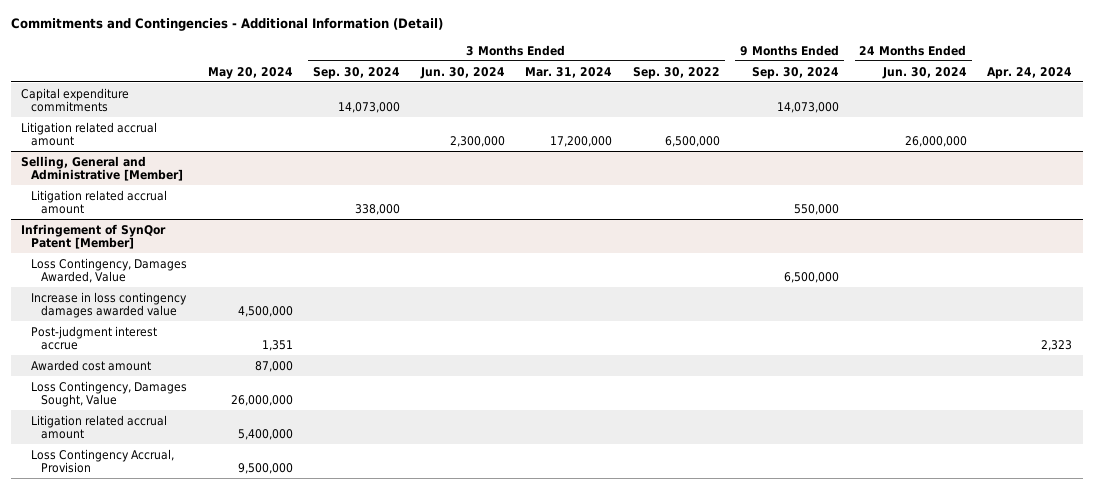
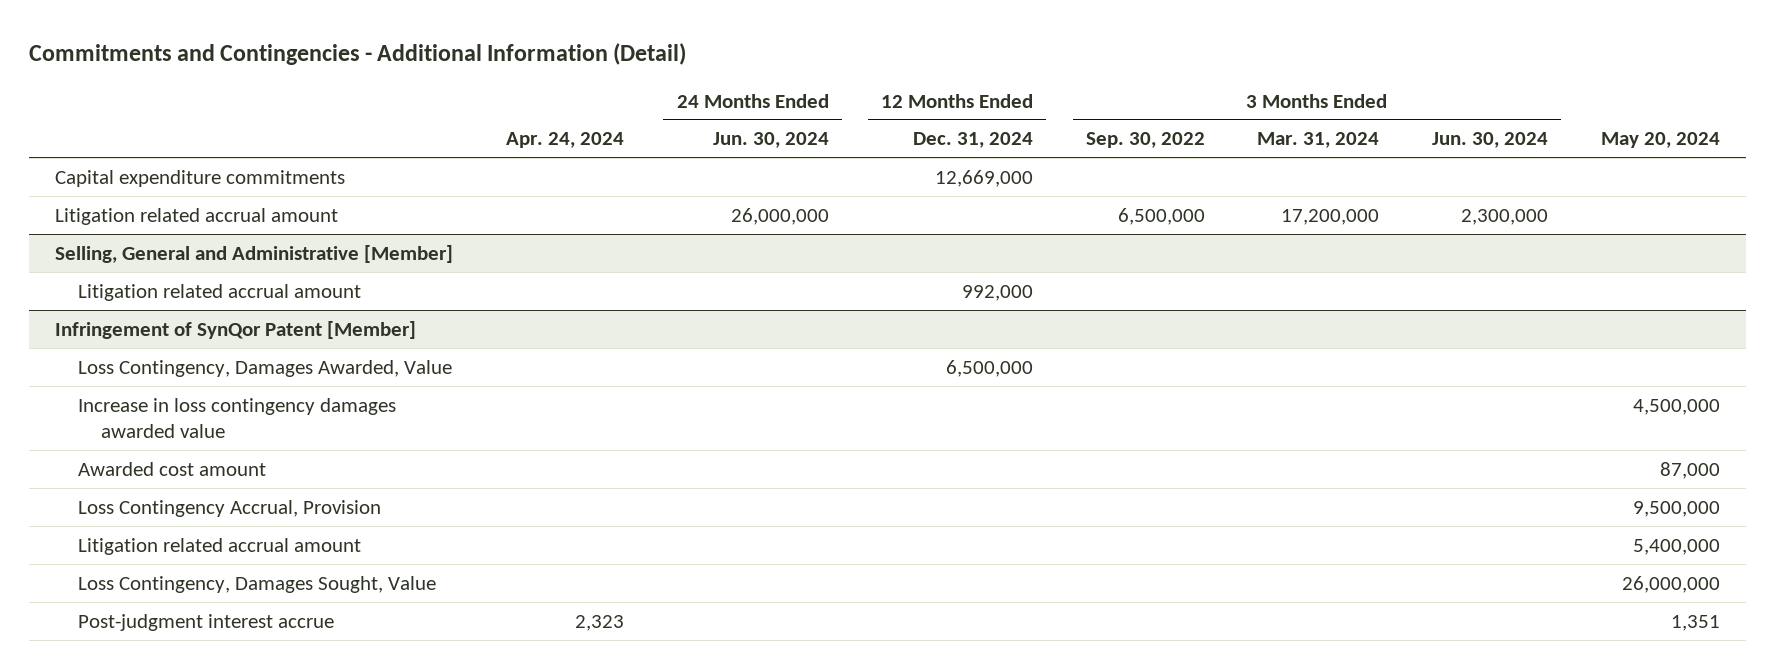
- | May 20, 2024 | 3 Months Ended Sep. 30, 2024 | 3 Months Ended Jun. 30, 2024 | 3 Months Ended Mar. 31, 2024 | 3 Months Ended Sep. 30, 2022 | 9 Months Ended Sep. 30, 2024 | 24 Months Ended Jun. 30, 2024 | Apr. 24, 2024
+ | Apr. 24, 2024 | 24 Months Ended Jun. 30, 2024 | 12 Months Ended Dec. 31, 2024 | 3 Months Ended Sep. 30, 2022 | 3 Months Ended Mar. 31, 2024 | 3 Months Ended Jun. 30, 2024 | May 20, 2024
@ Infringement of SynQor Patent [Member]
moved down: Litigation related accrual amount | | | | | | | 5,400,000
moved down: Loss Contingency, Damages Sought, Value | | | | | | | 26,000,000
moved down: Post-judgment interest accrue | 2,323 | | | | | | 1,351

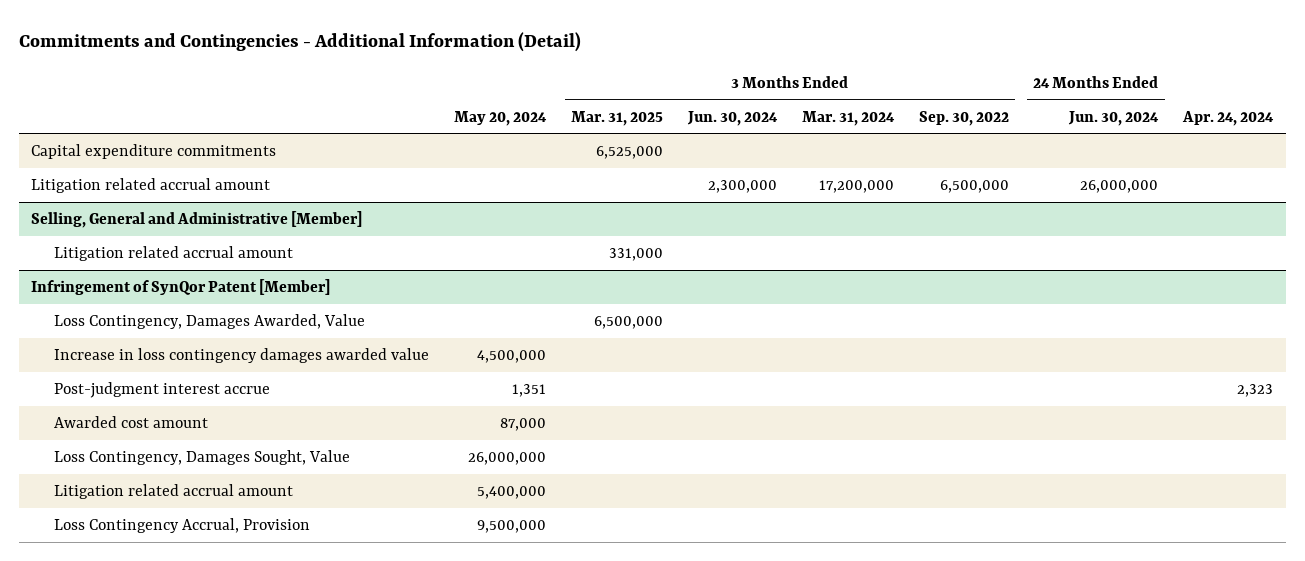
- | Apr. 24, 2024 | 24 Months Ended Jun. 30, 2024 | 12 Months Ended Dec. 31, 2024 | 3 Months Ended Sep. 30, 2022 | 3 Months Ended Mar. 31, 2024 | 3 Months Ended Jun. 30, 2024 | May 20, 2024
+ | May 20, 2024 | 3 Months Ended Mar. 31, 2025 | 3 Months Ended Jun. 30, 2024 | 3 Months Ended Mar. 31, 2024 | 3 Months Ended Sep. 30, 2022 | 24 Months Ended Jun. 30, 2024 | Apr. 24, 2024
@ Infringement of SynQor Patent [Member]
moved up: Post-judgment interest accrue | 1,351 | | | | | | 2,323
moved down: Litigation related accrual amount | 5,400,000 | | | | | |
moved down: Loss Contingency Accrual, Provision | 9,500,000 | | | | | |

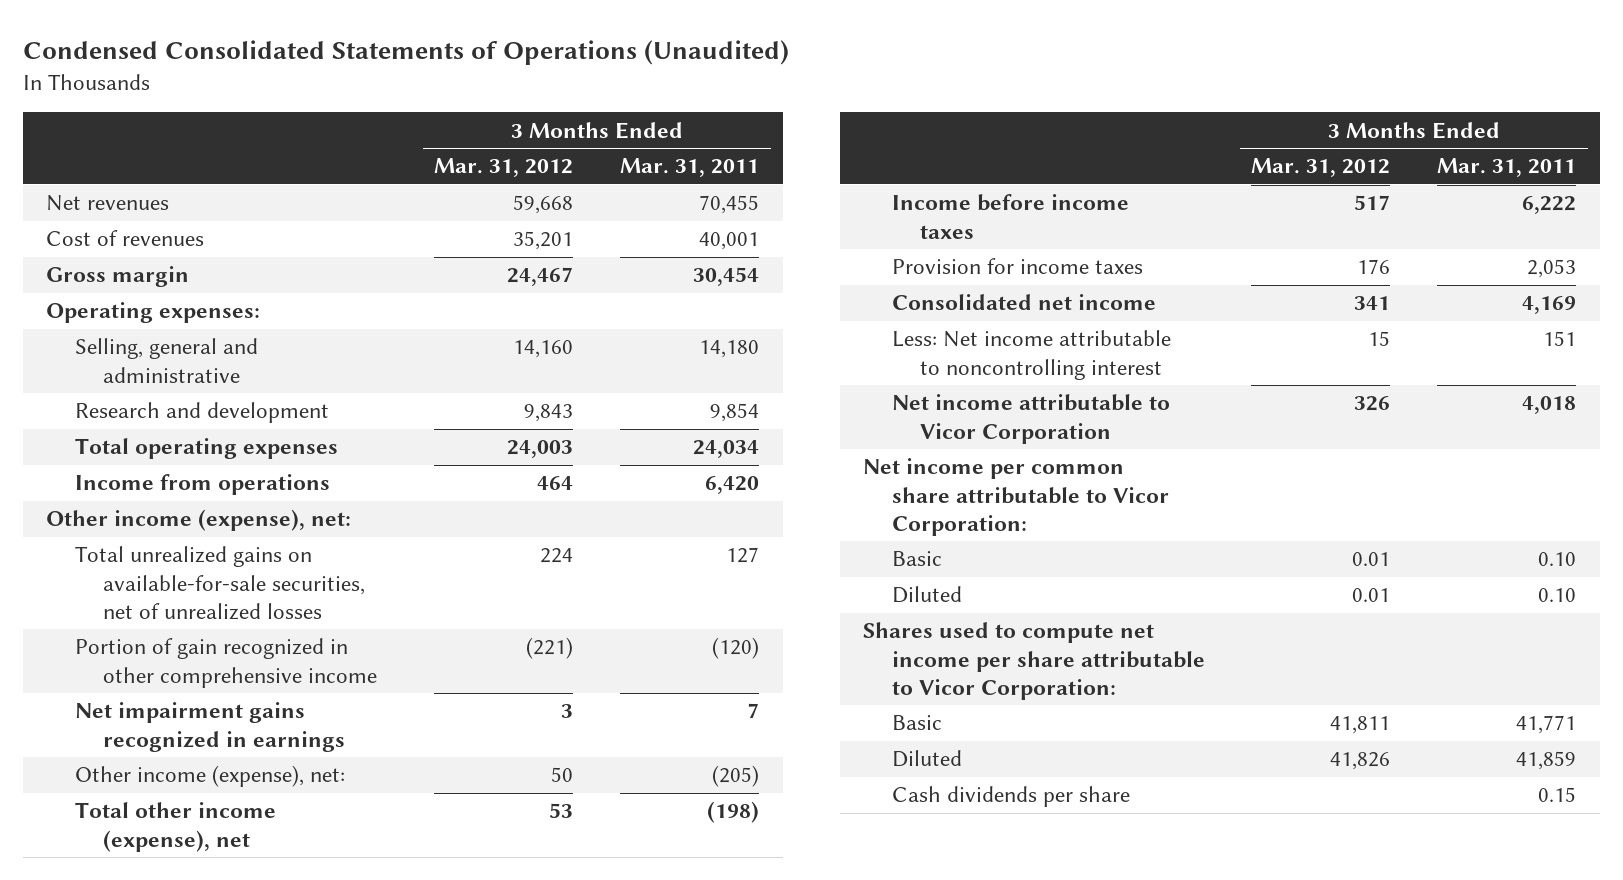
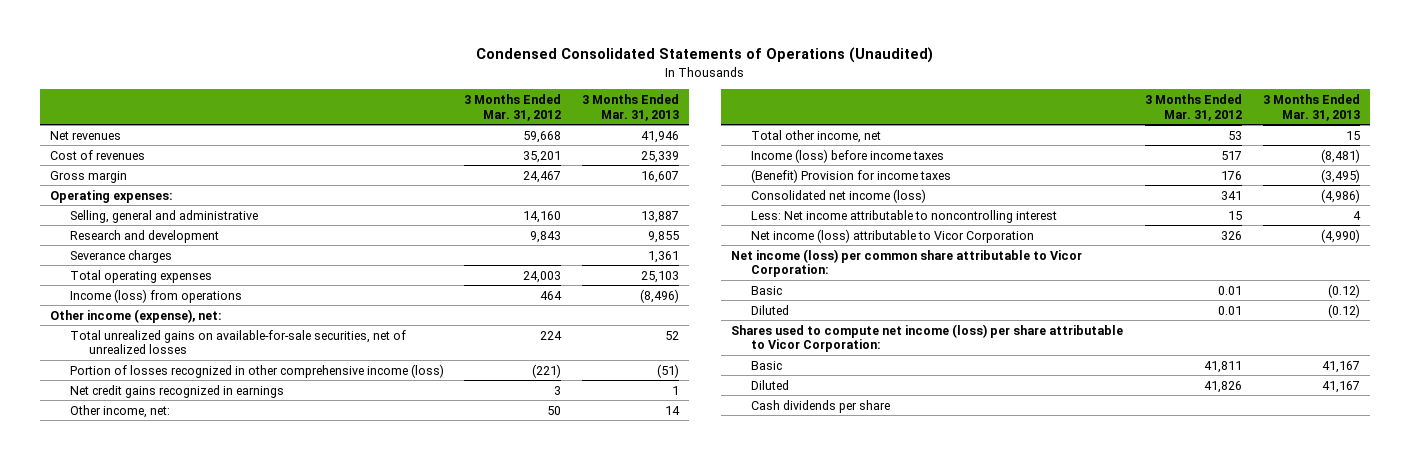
- | 3 Months Ended Mar. 31, 2012 | 3 Months Ended Mar. 31, 2011
+ | 3 Months Ended Mar. 31, 2012 | 3 Months Ended Mar. 31, 2013
+ Severance charges | | 1,361
- Income from operations | 464 | 6,420
+ Income (loss) from operations | 464 | (8,496)
- Portion of gain recognized in other comprehensive income | (221) | (120)
- Net impairment gains recognized in earnings | 3 | 7
- Other income (expense), net: | 50 | (205)
- Total other income (expense), net | 53 | (198)
- Income before income taxes | 517 | 6,222
- Provision for income taxes | 176 | 2,053
- Consolidated net income | 341 | 4,169
+ Portion of losses recognized in other comprehensive income (loss) | (221) | (51)
+ Net credit gains recognized in earnings | 3 | 1
+ Other income, net: | 50 | 14
+ Total other income, net | 53 | 15
+ Income (loss) before income taxes | 517 | (8,481)
+ (Benefit) Provision for income taxes | 176 | (3,495)
+ Consolidated net income (loss) | 341 | (4,986)
- Net income attributable to Vicor Corporation | 326 | 4,018
- Net income per common share attributable to Vicor Corporation:
+ Net income (loss) attributable to Vicor Corporation | 326 | (4,990)
+ Net income (loss) per common share attributable to Vicor Corporation:
- Shares used to compute net income per share attributable to Vicor Corporation:
+ Shares used to compute net income (loss) per share attributable to Vicor Corporation:

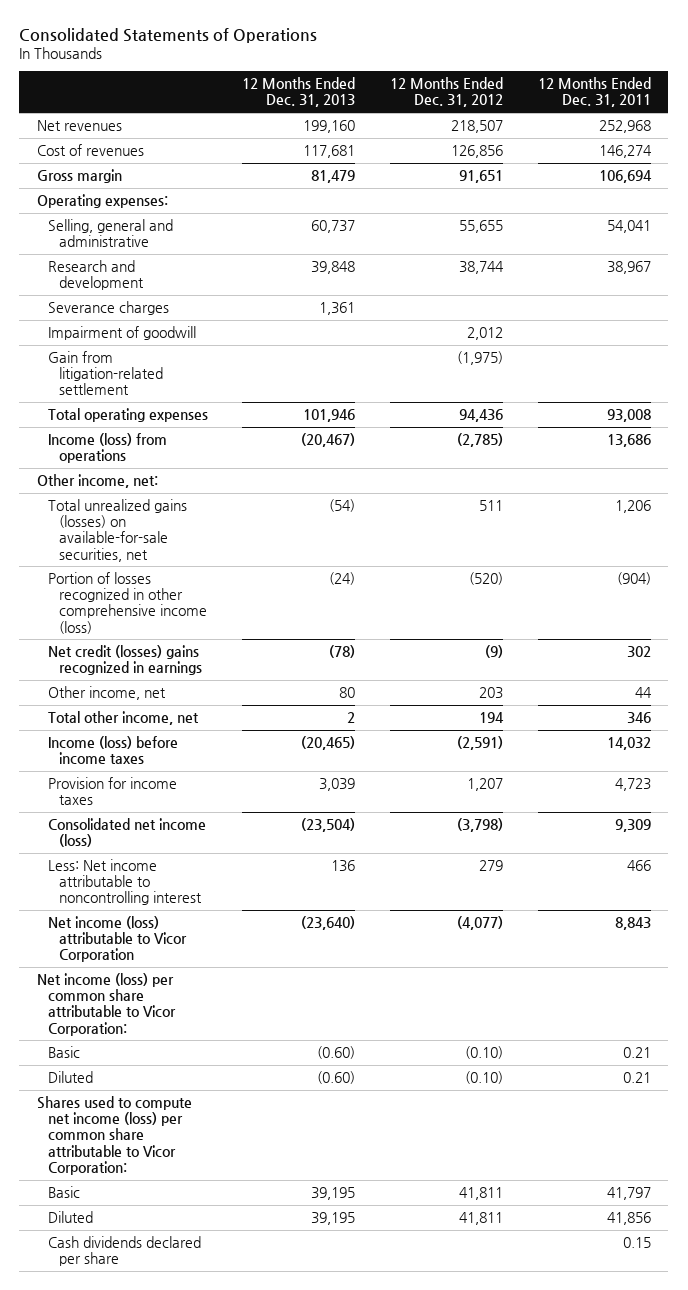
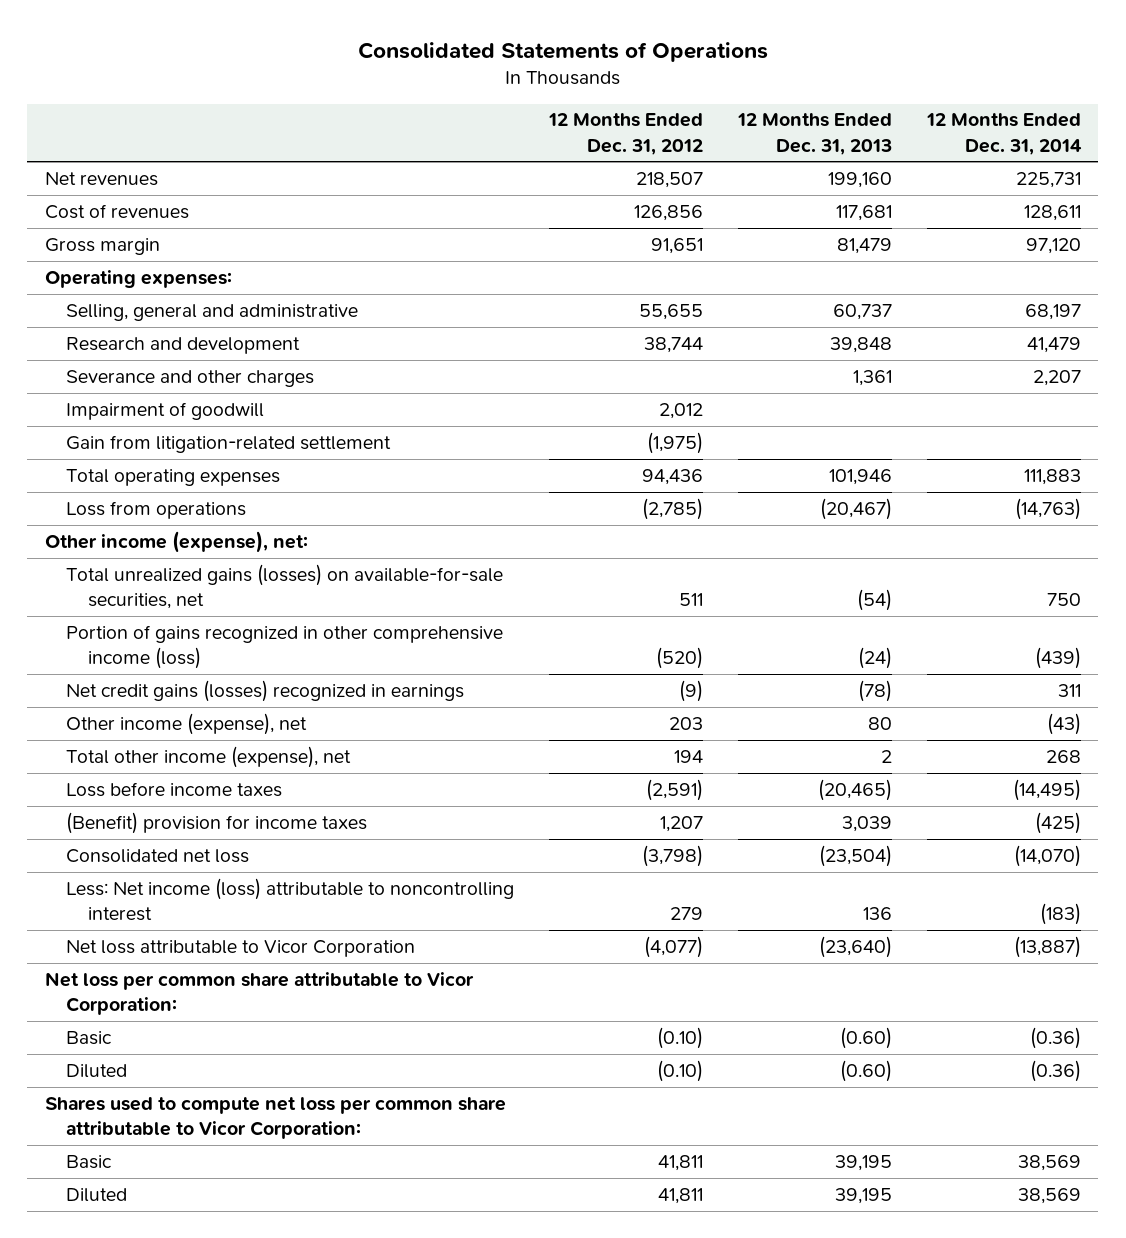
- | 12 Months Ended Dec. 31, 2013 | 12 Months Ended Dec. 31, 2012 | 12 Months Ended Dec. 31, 2011
+ | 12 Months Ended Dec. 31, 2012 | 12 Months Ended Dec. 31, 2013 | 12 Months Ended Dec. 31, 2014
- Severance charges | 1,361 | |
+ Severance and other charges | | 1,361 | 2,207
- Income (loss) from operations | (20,467) | (2,785) | 13,686
- Other income, net:
+ Loss from operations | (2,785) | (20,467) | (14,763)
+ Other income (expense), net:
- Portion of losses recognized in other comprehensive income (loss) | (24) | (520) | (904)
- Net credit (losses) gains recognized in earnings | (78) | (9) | 302
- Other income, net | 80 | 203 | 44
- Total other income, net | 2 | 194 | 346
- Income (loss) before income taxes | (20,465) | (2,591) | 14,032
- Provision for income taxes | 3,039 | 1,207 | 4,723
- Consolidated net income (loss) | (23,504) | (3,798) | 9,309
- Less: Net income attributable to noncontrolling interest | 136 | 279 | 466
- Net income (loss) attributable to Vicor Corporation | (23,640) | (4,077) | 8,843
- Net income (loss) per common share attributable to Vicor Corporation:
+ Portion of gains recognized in other comprehensive income (loss) | (520) | (24) | (439)
+ Net credit gains (losses) recognized in earnings | (9) | (78) | 311
+ Other income (expense), net | 203 | 80 | (43)
+ Total other income (expense), net | 194 | 2 | 268
+ Loss before income taxes | (2,591) | (20,465) | (14,495)
+ (Benefit) provision for income taxes | 1,207 | 3,039 | (425)
+ Consolidated net loss | (3,798) | (23,504) | (14,070)
+ Less: Net income (loss) attributable to noncontrolling interest | 279 | 136 | (183)
+ Net loss attributable to Vicor Corporation | (4,077) | (23,640) | (13,887)
+ Net loss per common share attributable to Vicor Corporation:
- Shares used to compute net income (loss) per common share attributable to Vicor Corporation:
+ Shares used to compute net loss per common share attributable to Vicor Corporation:
- Cash dividends declared per share | | | 0.15

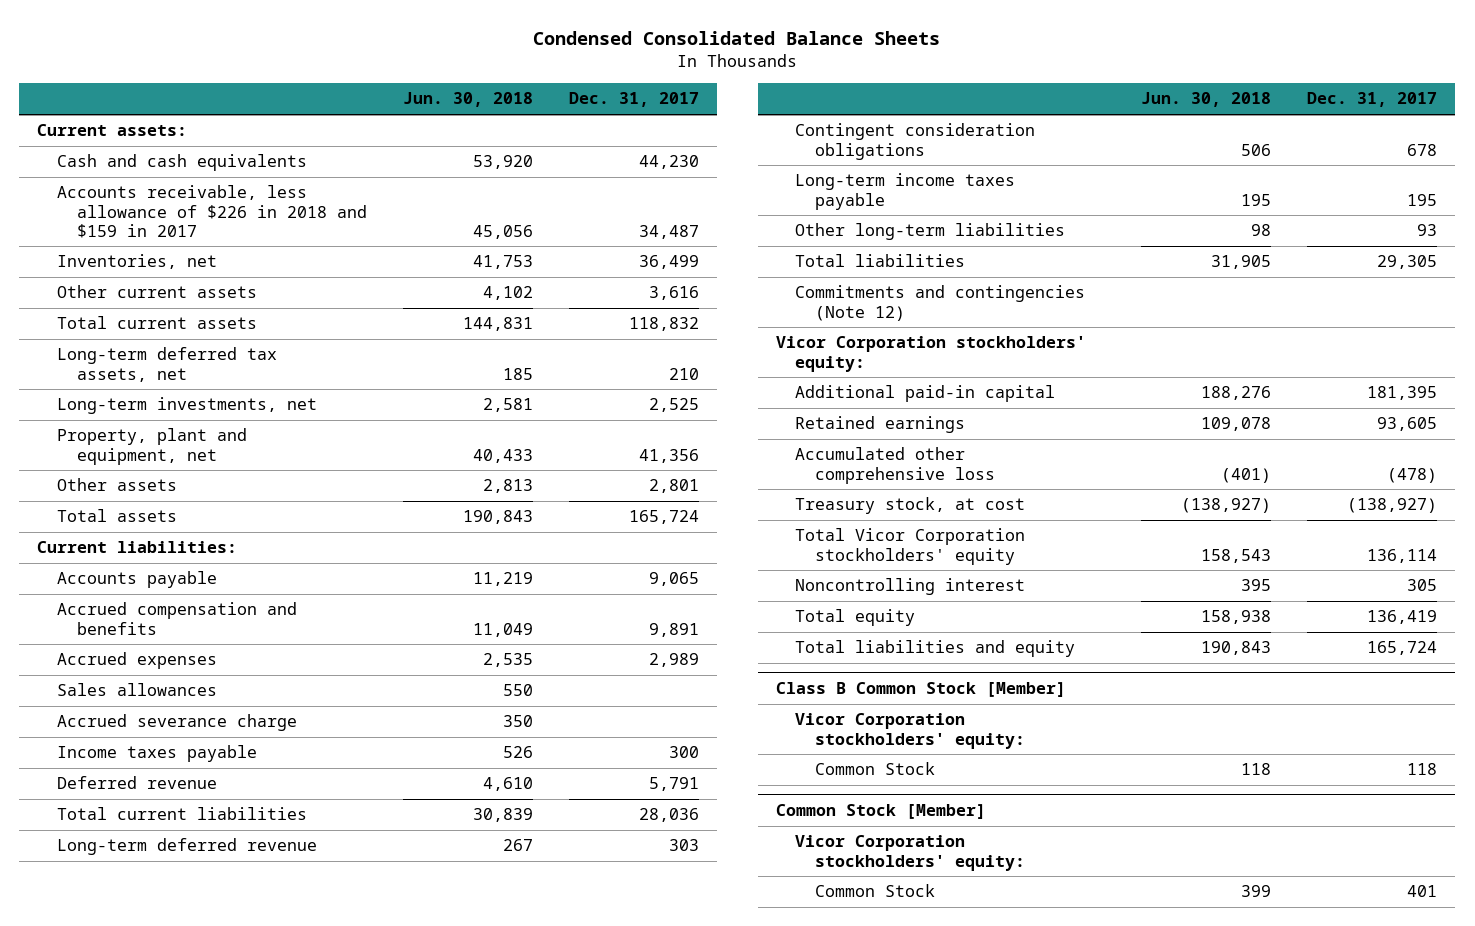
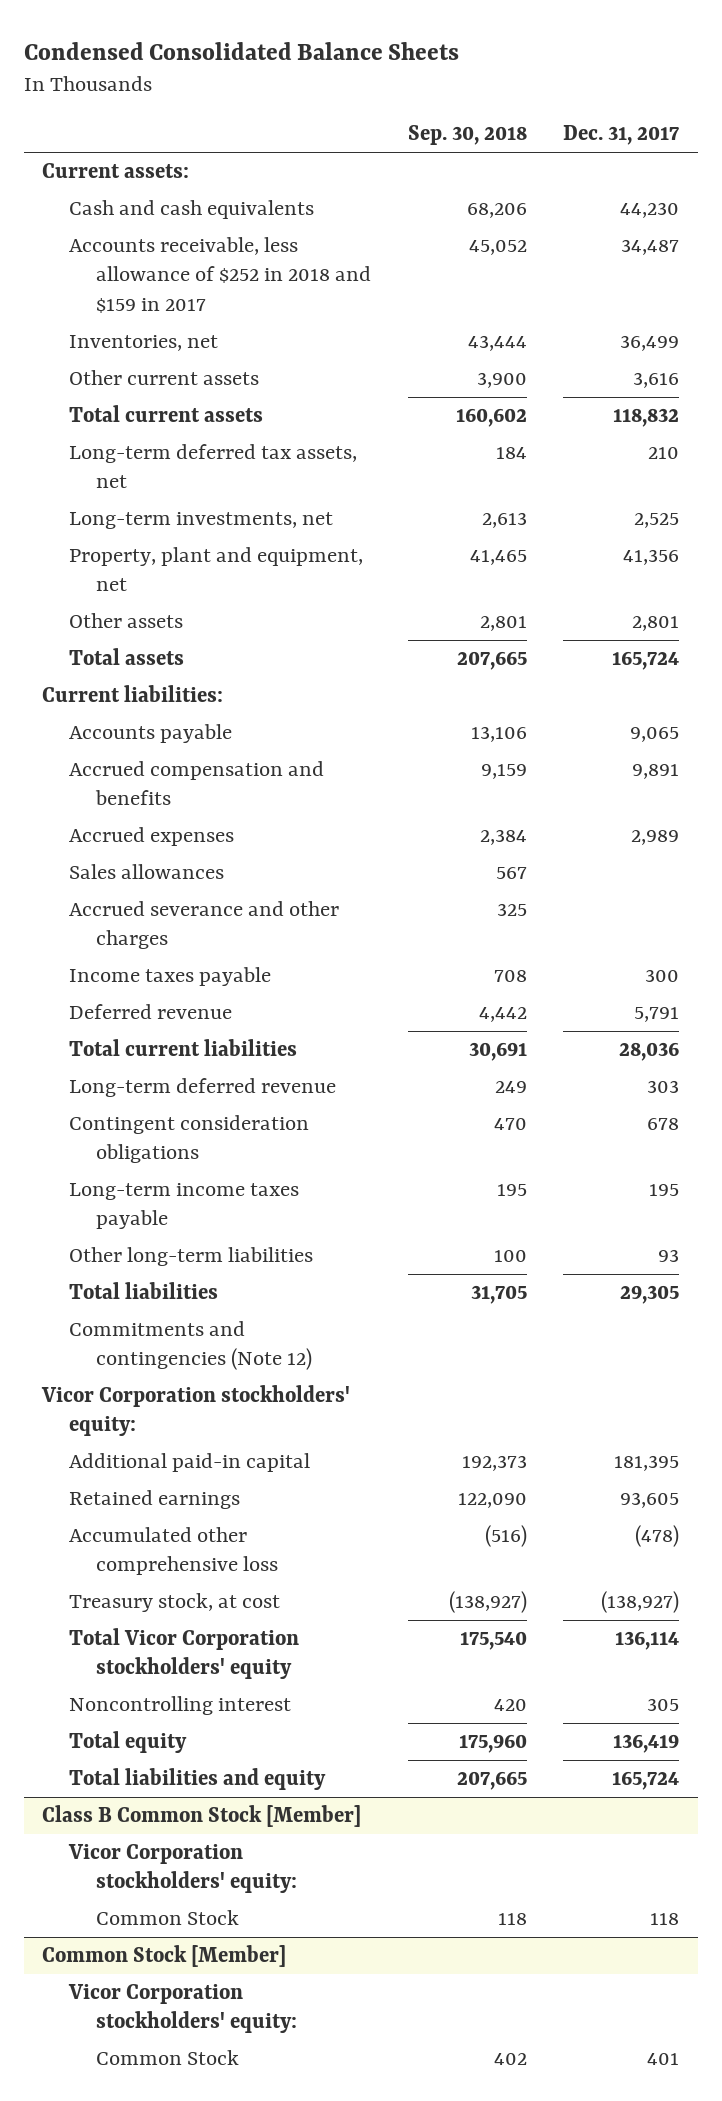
- | Jun. 30, 2018 | Dec. 31, 2017
+ | Sep. 30, 2018 | Dec. 31, 2017
- Accounts receivable, less allowance of $226 in 2018 and $159 in 2017 | 45,056 | 34,487
+ Accounts receivable, less allowance of $252 in 2018 and $159 in 2017 | 45,052 | 34,487
- Accrued severance charge | 350 |
+ Accrued severance and other charges | 325 |

